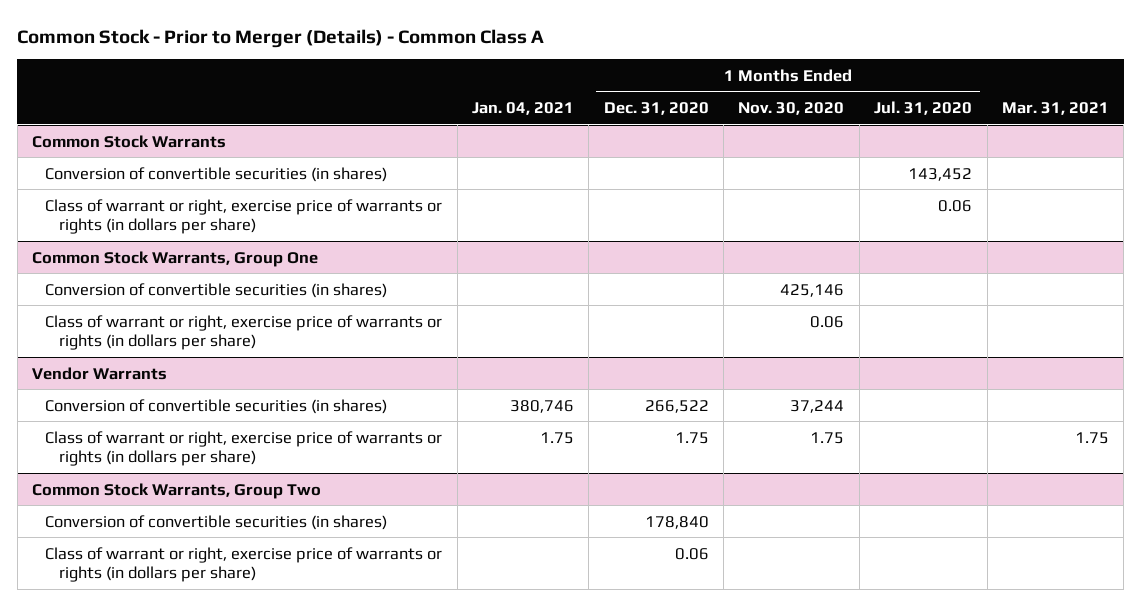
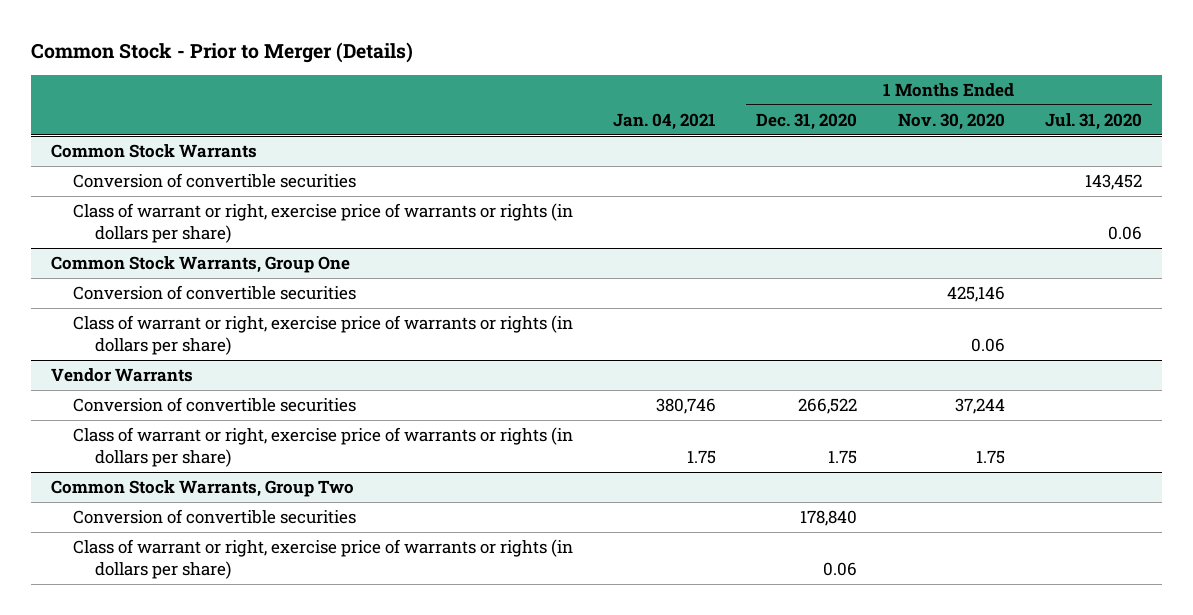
- Common Stock - Prior to Merger (Details) - Common Class A
+ Common Stock - Prior to Merger (Details)
- | Jan. 04, 2021 | 1 Months Ended Dec. 31, 2020 | 1 Months Ended Nov. 30, 2020 | 1 Months Ended Jul. 31, 2020 | Mar. 31, 2021
+ | Jan. 04, 2021 | 1 Months Ended Dec. 31, 2020 | 1 Months Ended Nov. 30, 2020 | 1 Months Ended Jul. 31, 2020
@ Common Stock Warrants
- Conversion of convertible securities (in shares) | | | | 143,452 |
+ Conversion of convertible securities | | | | 143,452
@ Common Stock Warrants, Group One
- Conversion of convertible securities (in shares) | | | 425,146 | |
+ Conversion of convertible securities | | | 425,146 |
@ Vendor Warrants
- Conversion of convertible securities (in shares) | 380,746 | 266,522 | 37,244 | |
+ Conversion of convertible securities | 380,746 | 266,522 | 37,244 |
@ Common Stock Warrants, Group Two
- Conversion of convertible securities (in shares) | | 178,840 | | |
+ Conversion of convertible securities | | 178,840 | |

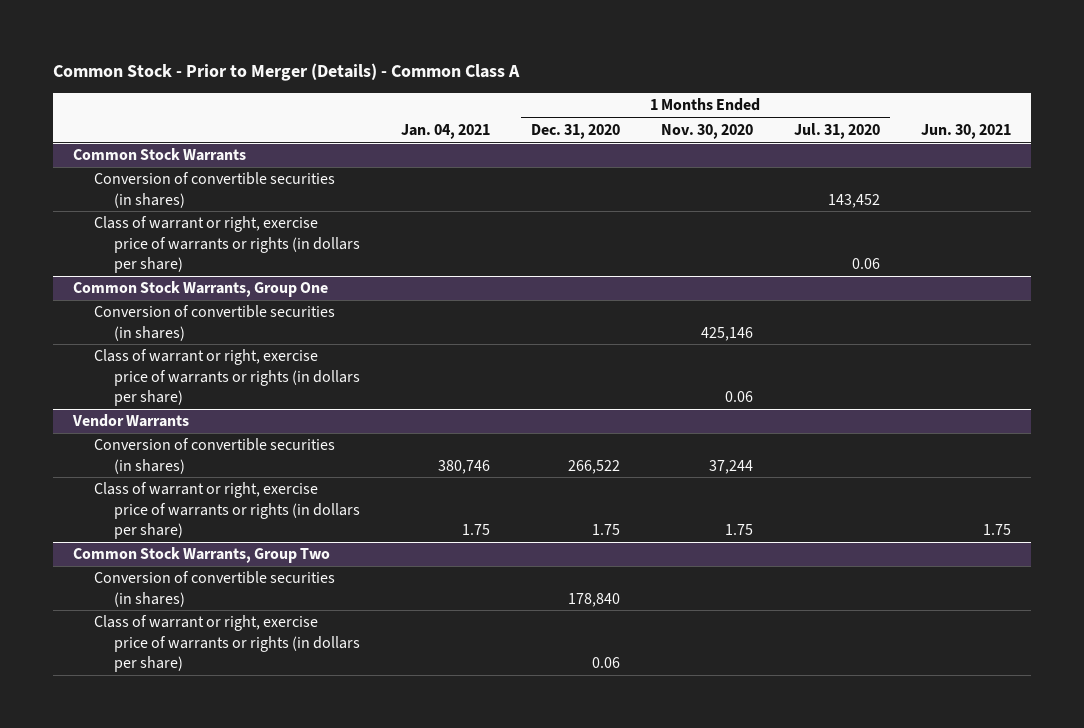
- Common Stock - Prior to Merger (Details)
+ Common Stock - Prior to Merger (Details) - Common Class A
- | Jan. 04, 2021 | 1 Months Ended Dec. 31, 2020 | 1 Months Ended Nov. 30, 2020 | 1 Months Ended Jul. 31, 2020
+ | Jan. 04, 2021 | 1 Months Ended Dec. 31, 2020 | 1 Months Ended Nov. 30, 2020 | 1 Months Ended Jul. 31, 2020 | Jun. 30, 2021
@ Common Stock Warrants
- Conversion of convertible securities | | | | 143,452
+ Conversion of convertible securities (in shares) | | | | 143,452 |
@ Common Stock Warrants, Group One
- Conversion of convertible securities | | | 425,146 |
+ Conversion of convertible securities (in shares) | | | 425,146 | |
@ Vendor Warrants
- Conversion of convertible securities | 380,746 | 266,522 | 37,244 |
+ Conversion of convertible securities (in shares) | 380,746 | 266,522 | 37,244 | |
@ Common Stock Warrants, Group Two
- Conversion of convertible securities | | 178,840 | |
+ Conversion of convertible securities (in shares) | | 178,840 | | |

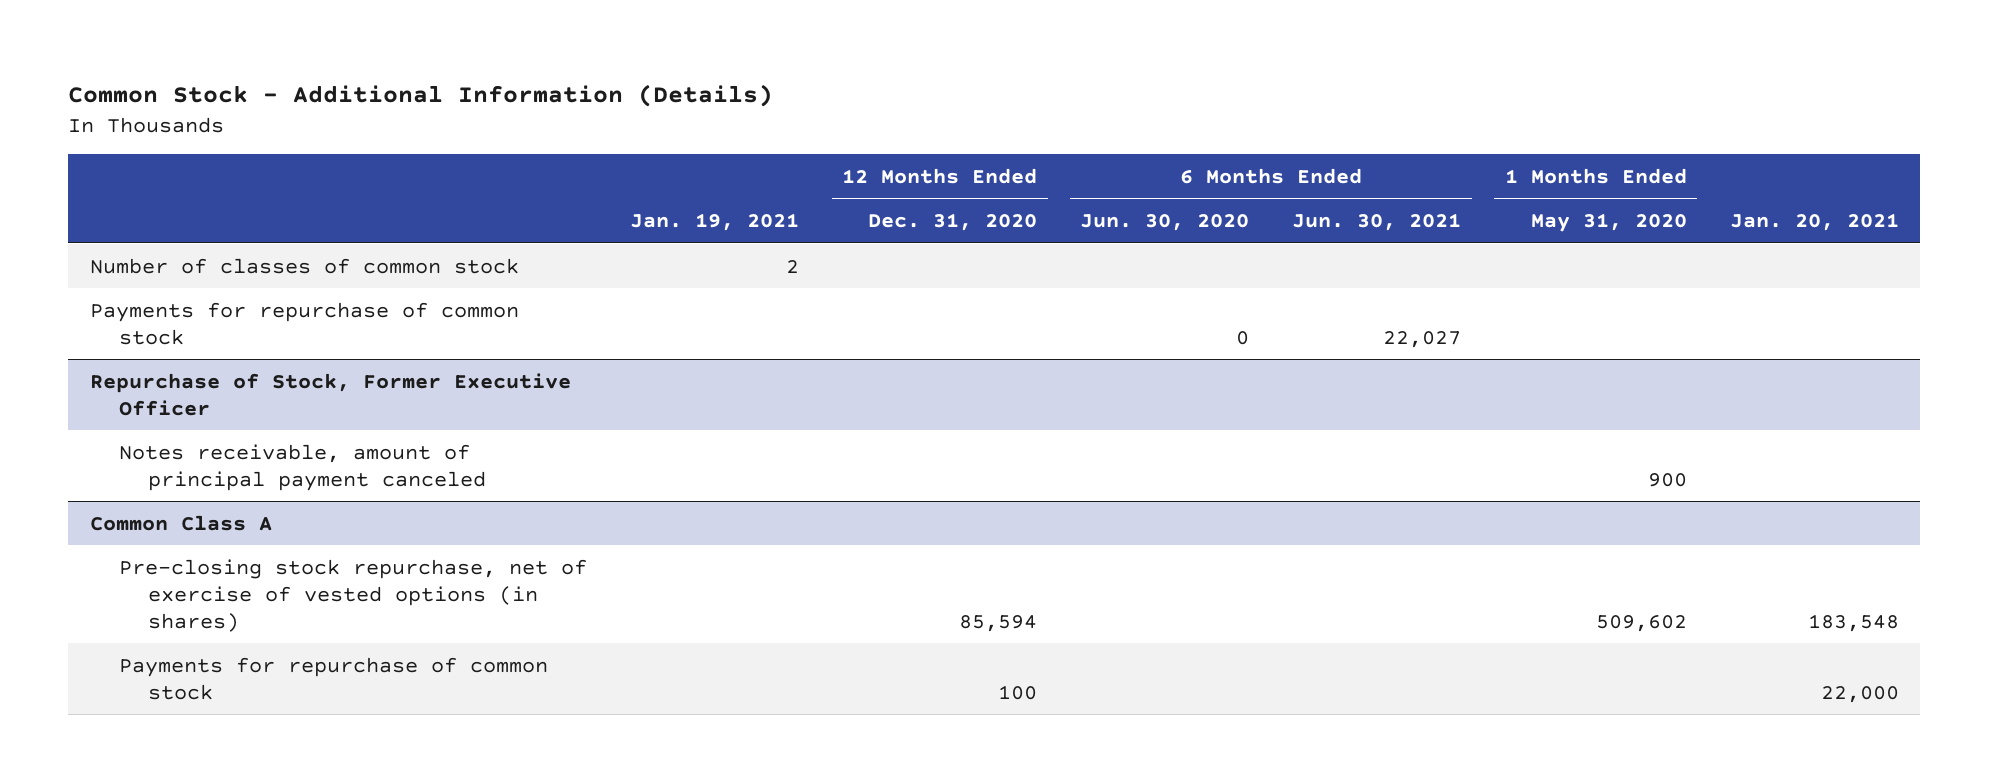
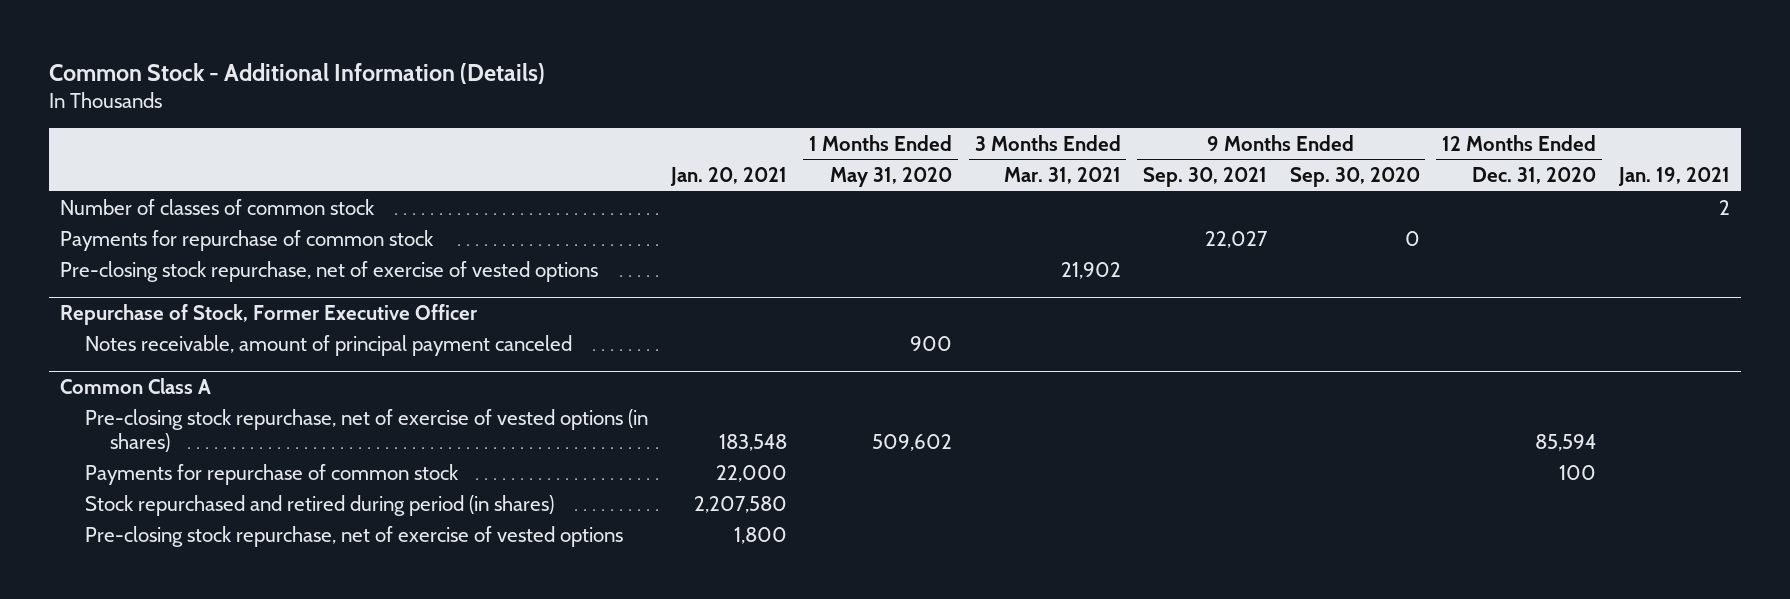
- | Jan. 19, 2021 | 12 Months Ended Dec. 31, 2020 | 6 Months Ended Jun. 30, 2020 | 6 Months Ended Jun. 30, 2021 | 1 Months Ended May 31, 2020 | Jan. 20, 2021
+ | Jan. 20, 2021 | 1 Months Ended May 31, 2020 | 3 Months Ended Mar. 31, 2021 | 9 Months Ended Sep. 30, 2021 | 9 Months Ended Sep. 30, 2020 | 12 Months Ended Dec. 31, 2020 | Jan. 19, 2021
+ Pre-closing stock repurchase, net of exercise of vested options | | | 21,902 | | | |
@ Common Class A
+ Stock repurchased and retired during period (in shares) | 2,207,580 | | | | | |
+ Pre-closing stock repurchase, net of exercise of vested options | 1,800 | | | | | |

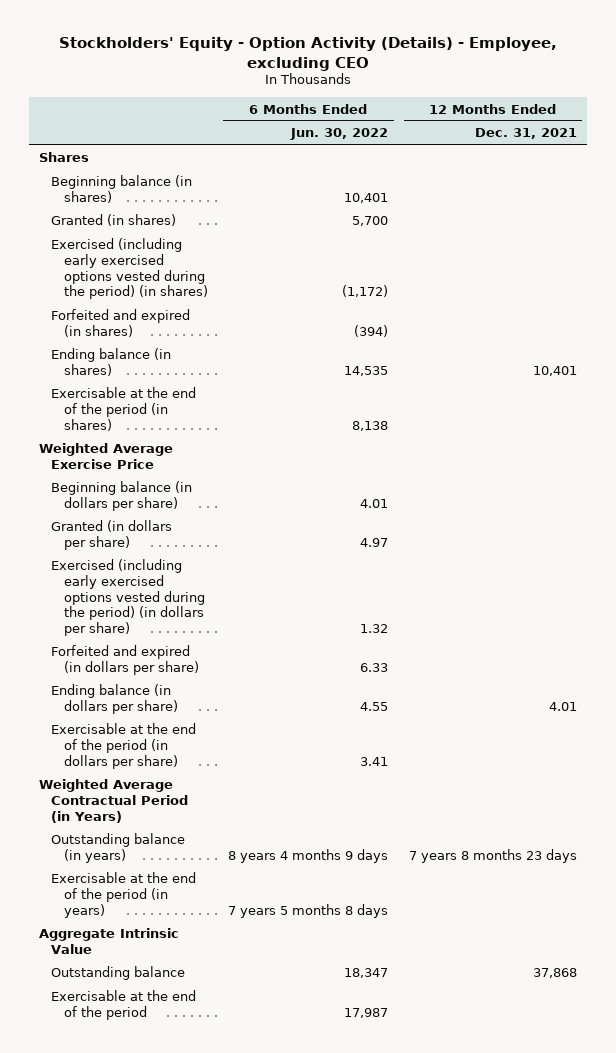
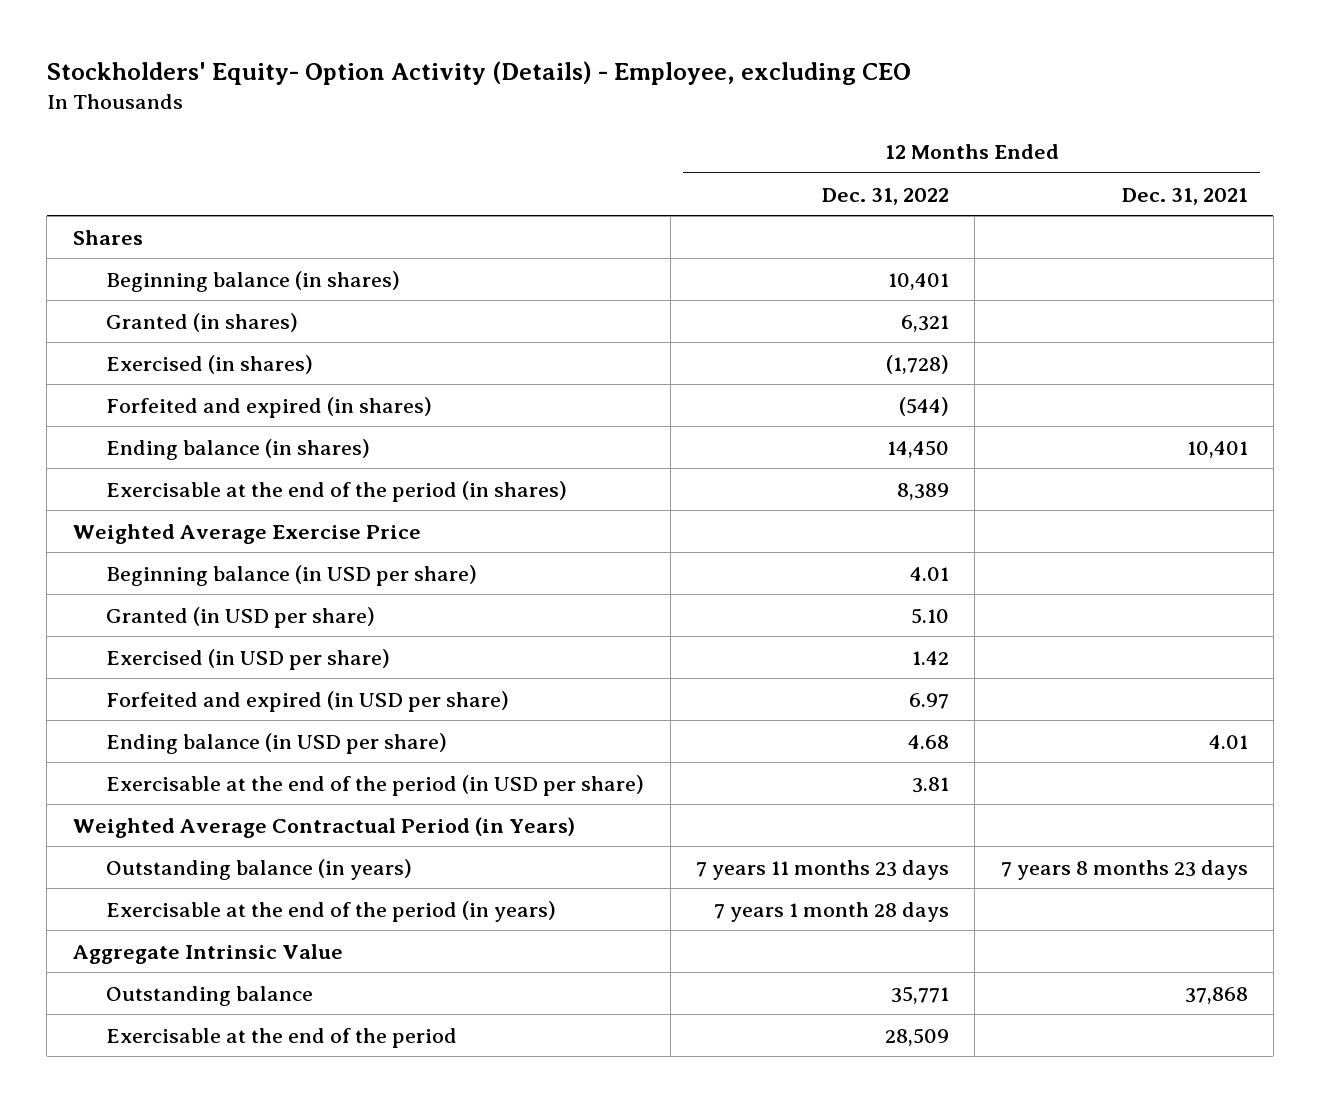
- Stockholders' Equity - Option Activity (Details) - Employee, excluding CEO
+ Stockholders' Equity- Option Activity (Details) - Employee, excluding CEO
- | 6 Months Ended Jun. 30, 2022 | 12 Months Ended Dec. 31, 2021
+ | 12 Months Ended Dec. 31, 2022 | 12 Months Ended Dec. 31, 2021
- Exercised (including early exercised options vested during the period) (in shares) | (1,172) |
+ Exercised (in shares) | (1,728) |
- Beginning balance (in dollars per share) | 4.01 |
- Granted (in dollars per share) | 4.97 |
- Exercised (including early exercised options vested during the period) (in dollars per share) | 1.32 |
- Forfeited and expired (in dollars per share) | 6.33 |
- Ending balance (in dollars per share) | 4.55 | 4.01
- Exercisable at the end of the period (in dollars per share) | 3.41 |
+ Beginning balance (in USD per share) | 4.01 |
+ Granted (in USD per share) | 5.10 |
+ Exercised (in USD per share) | 1.42 |
+ Forfeited and expired (in USD per share) | 6.97 |
+ Ending balance (in USD per share) | 4.68 | 4.01
+ Exercisable at the end of the period (in USD per share) | 3.81 |

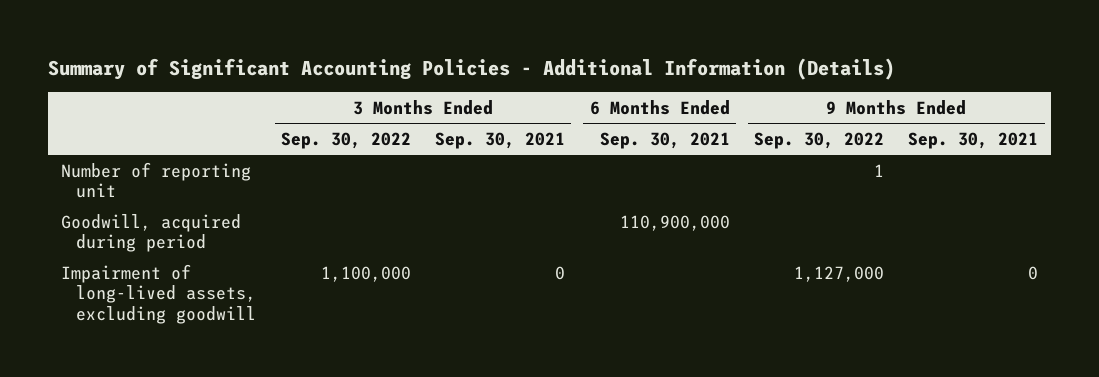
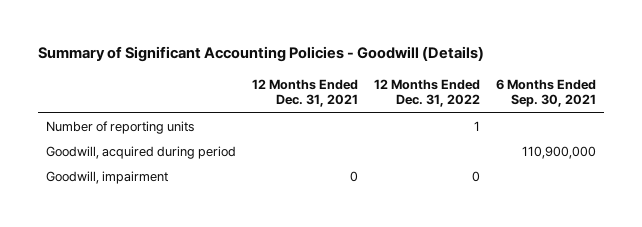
- Summary of Significant Accounting Policies - Additional Information (Details)
+ Summary of Significant Accounting Policies - Goodwill (Details)
- | 3 Months Ended Sep. 30, 2022 | 3 Months Ended Sep. 30, 2021 | 6 Months Ended Sep. 30, 2021 | 9 Months Ended Sep. 30, 2022 | 9 Months Ended Sep. 30, 2021
+ | 12 Months Ended Dec. 31, 2021 | 12 Months Ended Dec. 31, 2022 | 6 Months Ended Sep. 30, 2021
- Number of reporting unit | | | | 1 |
+ Number of reporting units | | 1 |
- Impairment of long-lived assets, excluding goodwill | 1,100,000 | 0 | | 1,127,000 | 0
+ Goodwill, impairment | 0 | 0 |

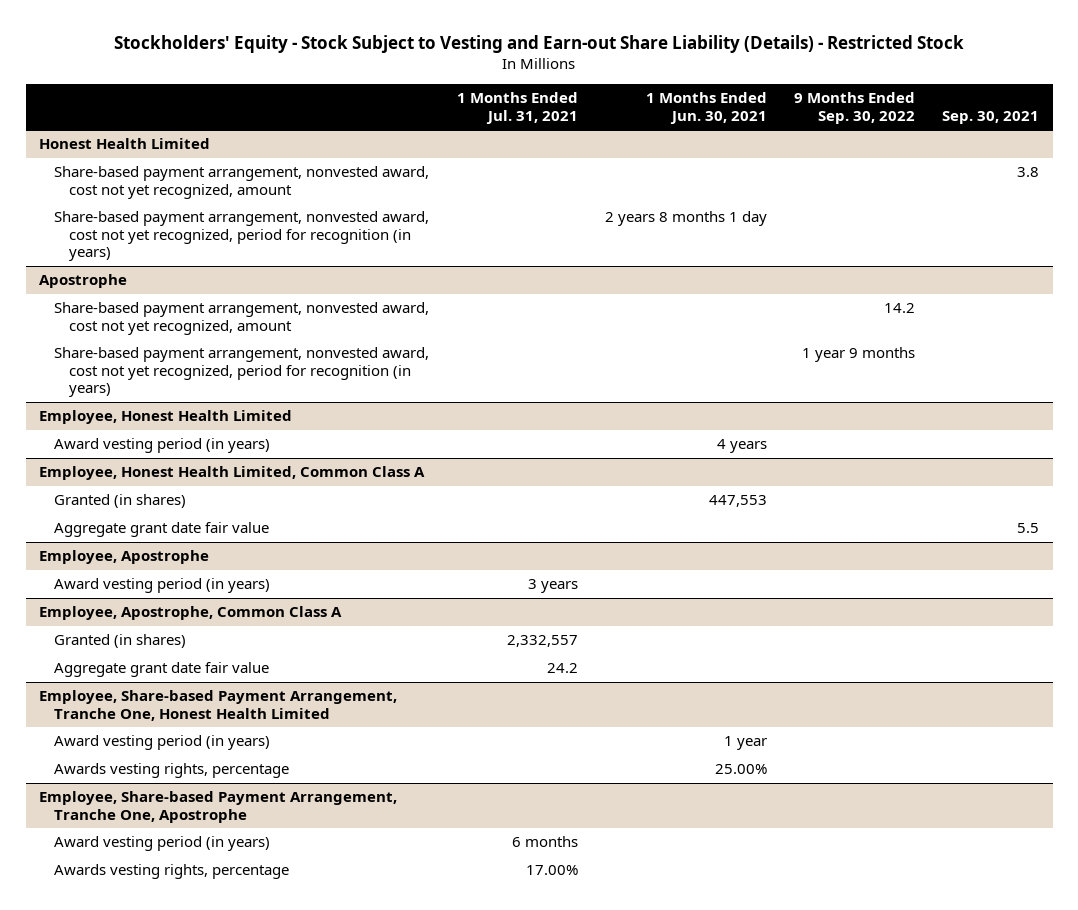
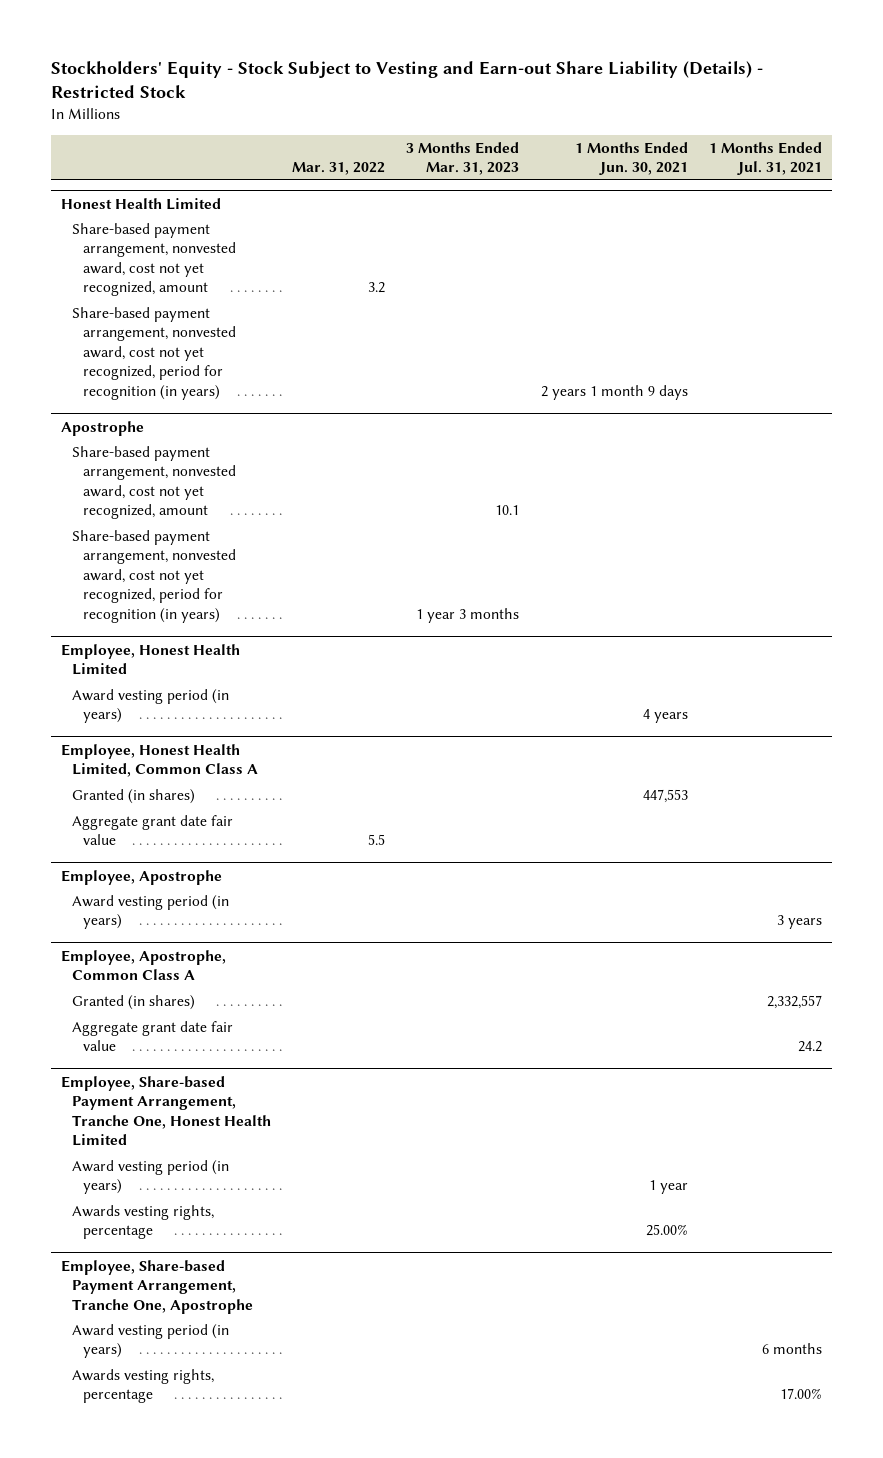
- | 1 Months Ended Jul. 31, 2021 | 1 Months Ended Jun. 30, 2021 | 9 Months Ended Sep. 30, 2022 | Sep. 30, 2021
+ | Mar. 31, 2022 | 3 Months Ended Mar. 31, 2023 | 1 Months Ended Jun. 30, 2021 | 1 Months Ended Jul. 31, 2021
@ Honest Health Limited
- Share-based payment arrangement, nonvested award, cost not yet recognized, period for recognition (in years) | | 2 years 8 months 1 day | |
+ Share-based payment arrangement, nonvested award, cost not yet recognized, period for recognition (in years) | | | 2 years 1 month 9 days |

